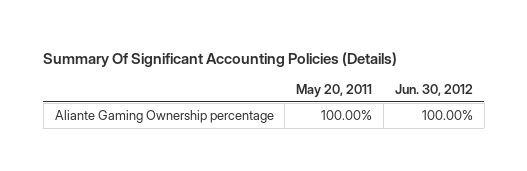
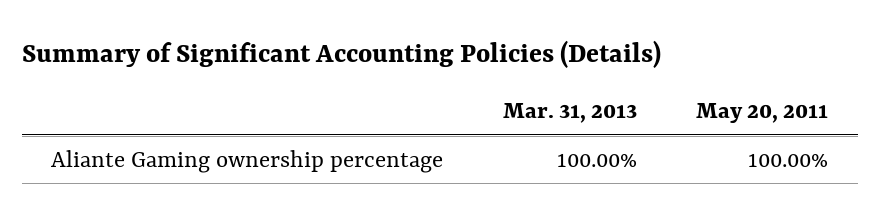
- Summary Of Significant Accounting Policies (Details)
+ Summary of Significant Accounting Policies (Details)
- | May 20, 2011 | Jun. 30, 2012
+ | Mar. 31, 2013 | May 20, 2011
- Aliante Gaming Ownership percentage | 100.00% | 100.00%
+ Aliante Gaming ownership percentage | 100.00% | 100.00%

